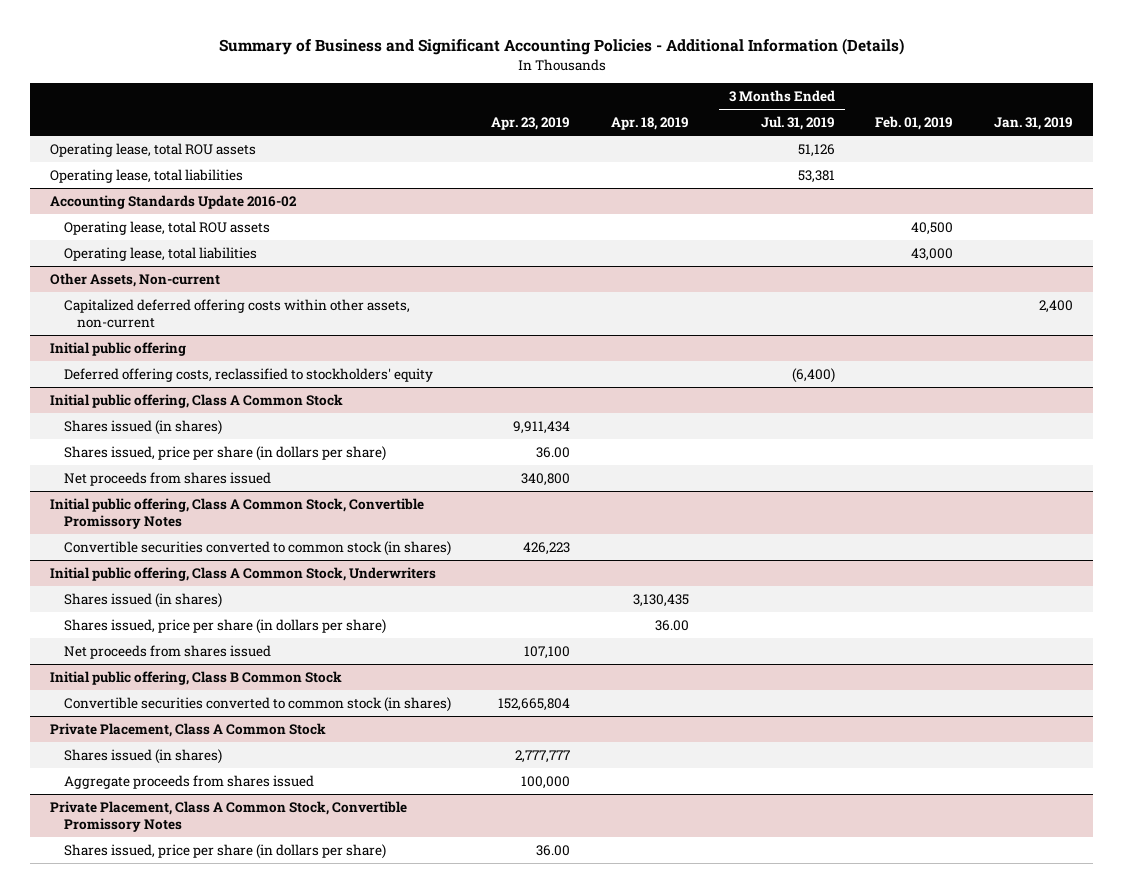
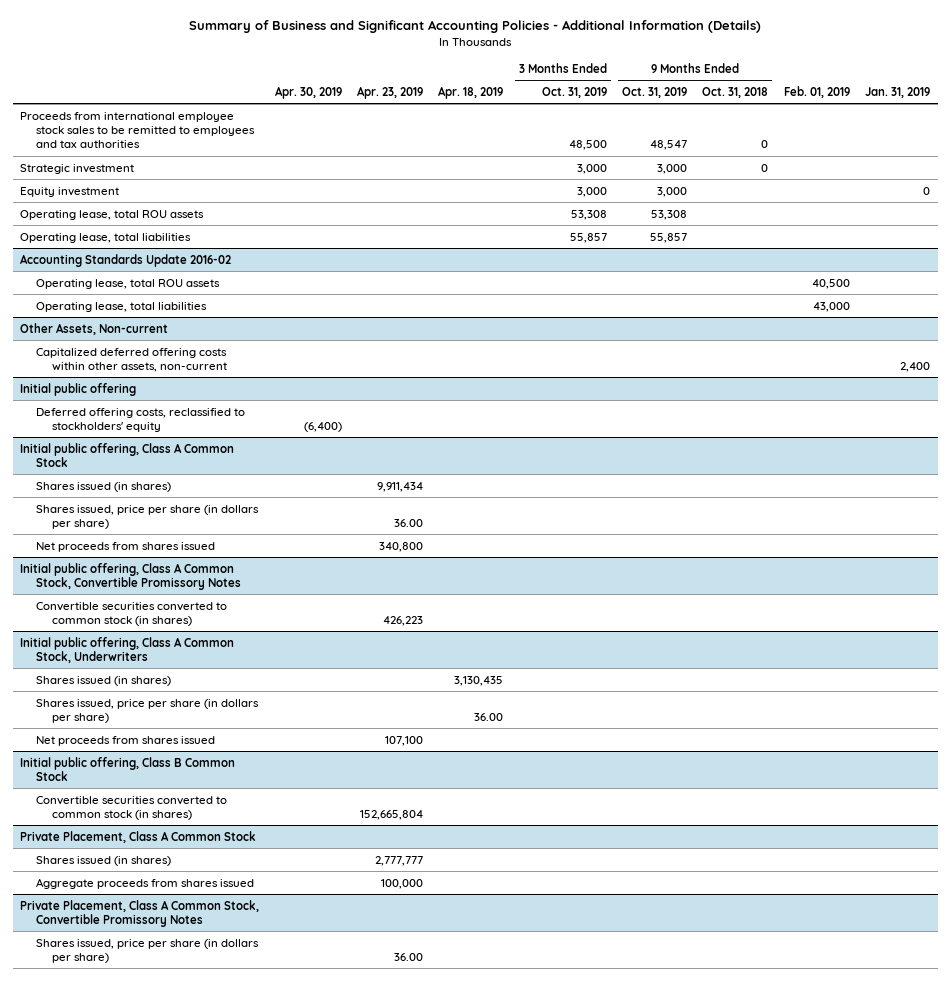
- | Apr. 23, 2019 | Apr. 18, 2019 | 3 Months Ended Jul. 31, 2019 | Feb. 01, 2019 | Jan. 31, 2019
+ | Apr. 30, 2019 | Apr. 23, 2019 | Apr. 18, 2019 | 3 Months Ended Oct. 31, 2019 | 9 Months Ended Oct. 31, 2019 | 9 Months Ended Oct. 31, 2018 | Feb. 01, 2019 | Jan. 31, 2019
+ Proceeds from international employee stock sales to be remitted to employees and tax authorities | | | | 48,500 | 48,547 | 0 | |
+ Strategic investment | | | | 3,000 | 3,000 | 0 | |
+ Equity investment | | | | 3,000 | 3,000 | | | 0

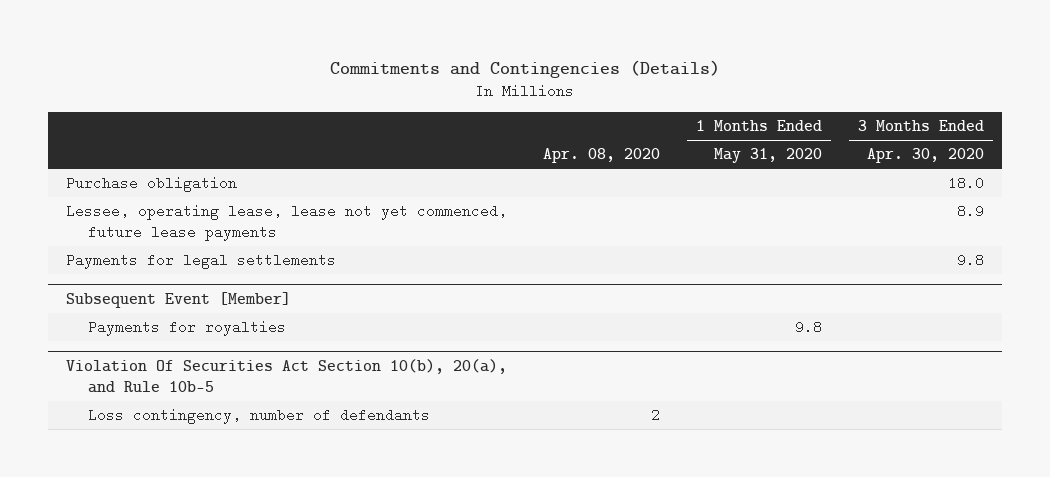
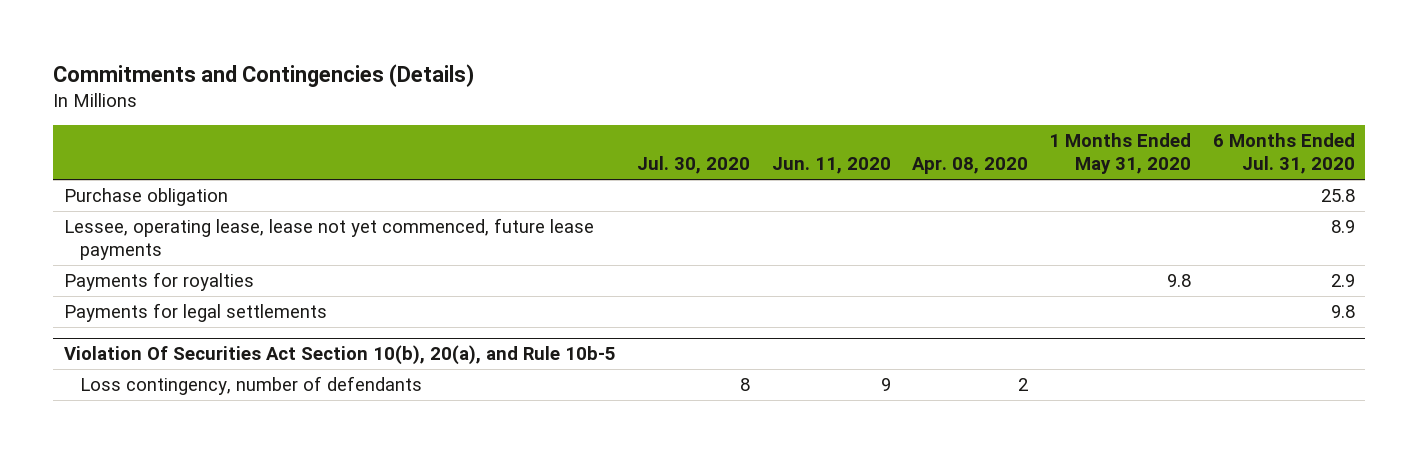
- | Apr. 08, 2020 | 1 Months Ended May 31, 2020 | 3 Months Ended Apr. 30, 2020
+ | Jul. 30, 2020 | Jun. 11, 2020 | Apr. 08, 2020 | 1 Months Ended May 31, 2020 | 6 Months Ended Jul. 31, 2020
+ Payments for royalties | | | | 9.8 | 2.9
- Subsequent Event [Member]
- Payments for royalties | | 9.8 |

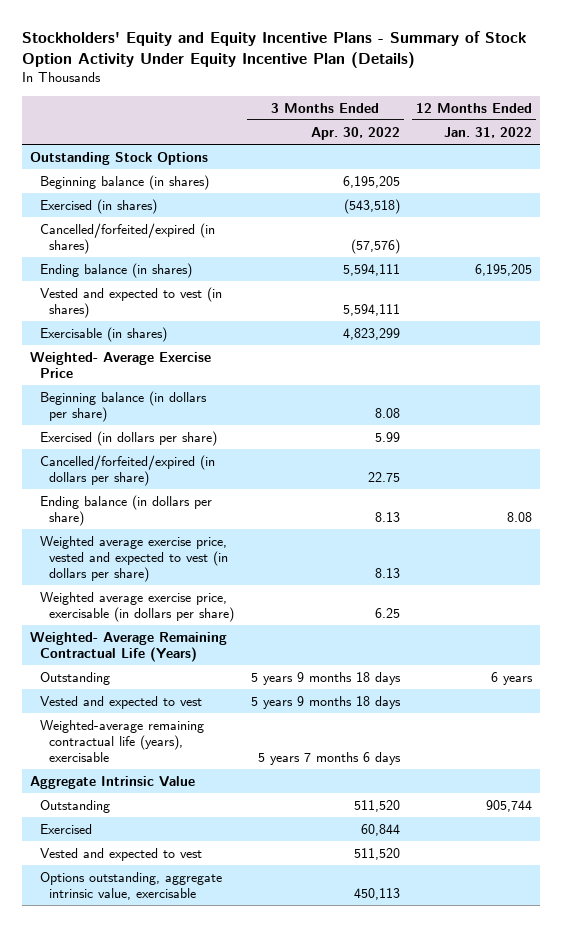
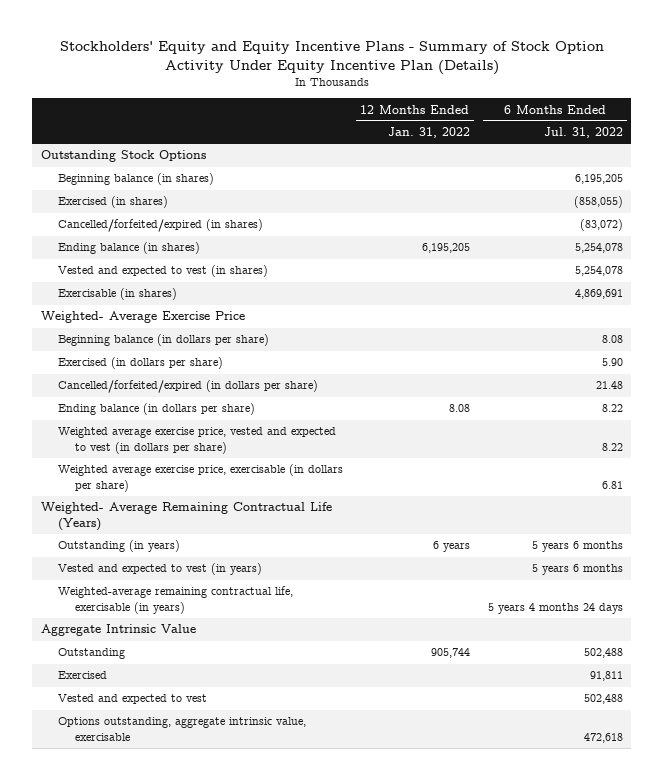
- | 3 Months Ended Apr. 30, 2022 | 12 Months Ended Jan. 31, 2022
+ | 12 Months Ended Jan. 31, 2022 | 6 Months Ended Jul. 31, 2022
- Outstanding | 5 years 9 months 18 days | 6 years
- Vested and expected to vest | 5 years 9 months 18 days |
- Weighted-average remaining contractual life (years), exercisable | 5 years 7 months 6 days |
+ Outstanding (in years) | 6 years | 5 years 6 months
+ Vested and expected to vest (in years) | | 5 years 6 months
+ Weighted-average remaining contractual life, exercisable (in years) | | 5 years 4 months 24 days

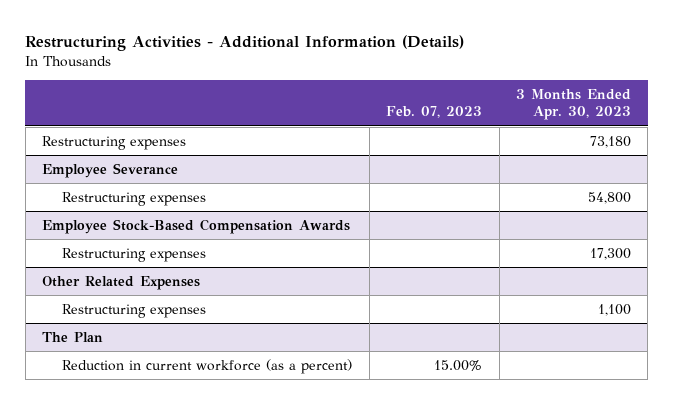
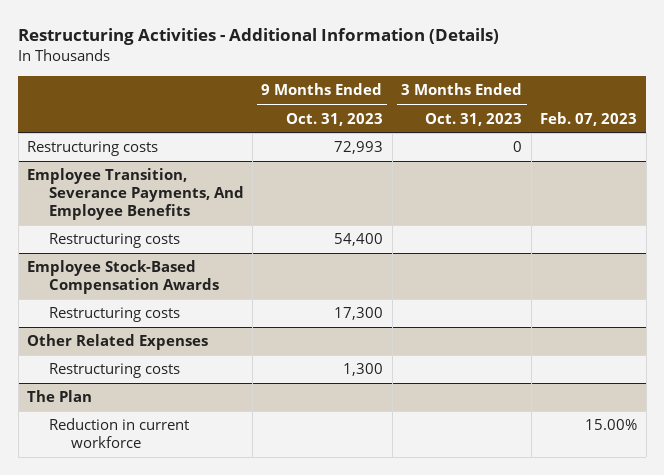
- | Feb. 07, 2023 | 3 Months Ended Apr. 30, 2023
+ | 9 Months Ended Oct. 31, 2023 | 3 Months Ended Oct. 31, 2023 | Feb. 07, 2023
- Restructuring expenses | | 73,180
- Employee Severance
- Restructuring expenses | | 54,800
+ Restructuring costs | 72,993 | 0 |
+ Employee Transition, Severance Payments, And Employee Benefits
+ Restructuring costs | 54,400 | |
@ Employee Stock-Based Compensation Awards
- Restructuring expenses | | 17,300
+ Restructuring costs | 17,300 | |
@ Other Related Expenses
- Restructuring expenses | | 1,100
+ Restructuring costs | 1,300 | |
@ The Plan
- Reduction in current workforce (as a percent) | 15.00% |
+ Reduction in current workforce | | | 15.00%

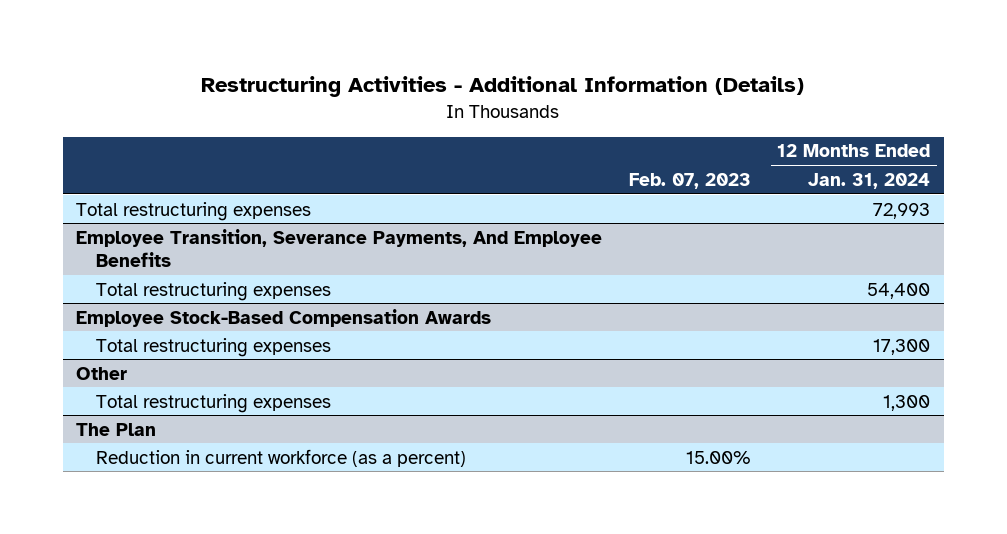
- | 9 Months Ended Oct. 31, 2023 | 3 Months Ended Oct. 31, 2023 | Feb. 07, 2023
+ | Feb. 07, 2023 | 12 Months Ended Jan. 31, 2024
- Restructuring costs | 72,993 | 0 |
+ Total restructuring expenses | | 72,993
@ Employee Transition, Severance Payments, And Employee Benefits
- Restructuring costs | 54,400 | |
+ Total restructuring expenses | | 54,400
@ Employee Stock-Based Compensation Awards
- Restructuring costs | 17,300 | |
- Other Related Expenses
- Restructuring costs | 1,300 | |
@ Employee Stock-Based Compensation Awards
+ Total restructuring expenses | | 17,300
+ Other
+ Total restructuring expenses | | 1,300
@ The Plan
- Reduction in current workforce | | | 15.00%
+ Reduction in current workforce (as a percent) | 15.00% |

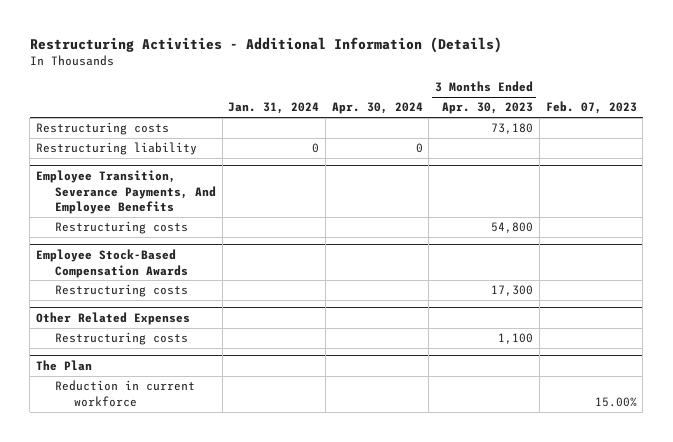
- | Feb. 07, 2023 | 12 Months Ended Jan. 31, 2024
+ | Jan. 31, 2024 | Apr. 30, 2024 | 3 Months Ended Apr. 30, 2023 | Feb. 07, 2023
- Total restructuring expenses | | 72,993
+ Restructuring costs | | | 73,180 |
+ Restructuring liability | 0 | 0 | |
@ Employee Transition, Severance Payments, And Employee Benefits
- Total restructuring expenses | | 54,400
+ Restructuring costs | | | 54,800 |
@ Employee Stock-Based Compensation Awards
- Total restructuring expenses | | 17,300
- Other
- Total restructuring expenses | | 1,300
@ Employee Stock-Based Compensation Awards
+ Restructuring costs | | | 17,300 |
+ Other Related Expenses
+ Restructuring costs | | | 1,100 |
@ The Plan
- Reduction in current workforce (as a percent) | 15.00% |
+ Reduction in current workforce | | | | 15.00%

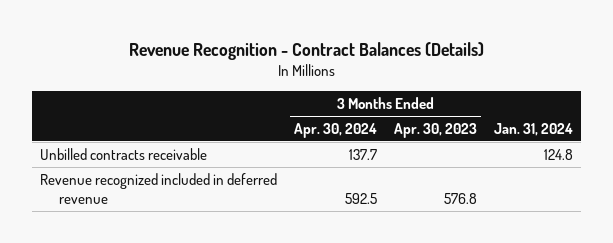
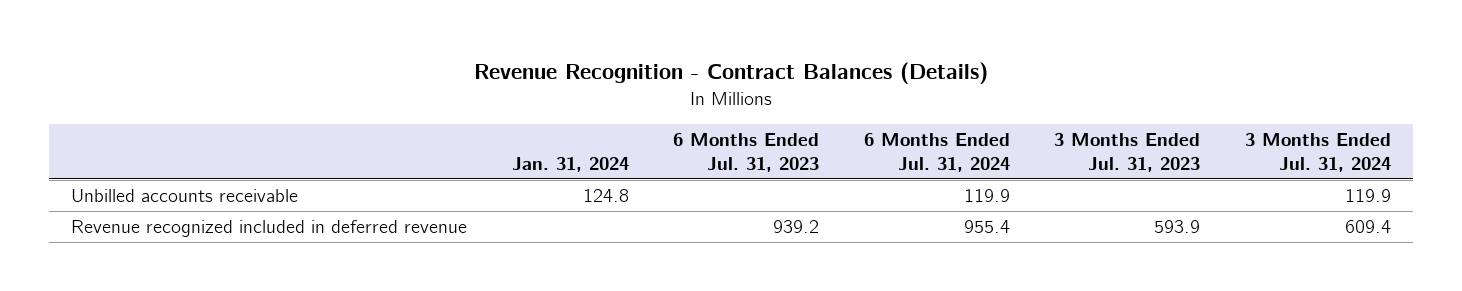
- | 3 Months Ended Apr. 30, 2024 | 3 Months Ended Apr. 30, 2023 | Jan. 31, 2024
+ | Jan. 31, 2024 | 6 Months Ended Jul. 31, 2023 | 6 Months Ended Jul. 31, 2024 | 3 Months Ended Jul. 31, 2023 | 3 Months Ended Jul. 31, 2024
- Unbilled contracts receivable | 137.7 | | 124.8
+ Unbilled accounts receivable | 124.8 | | 119.9 | | 119.9

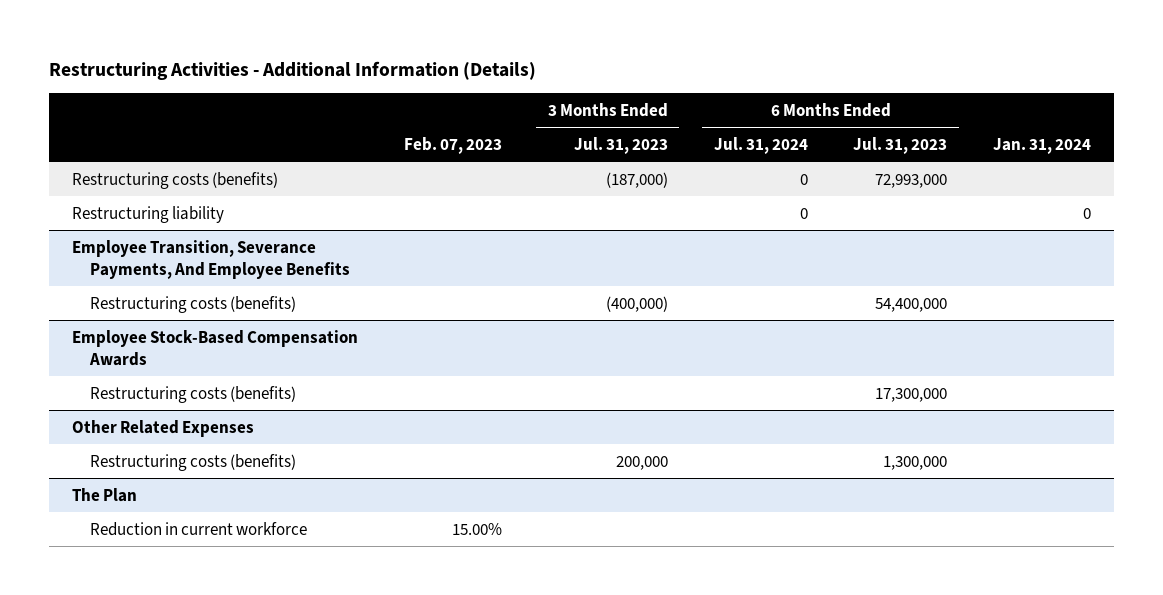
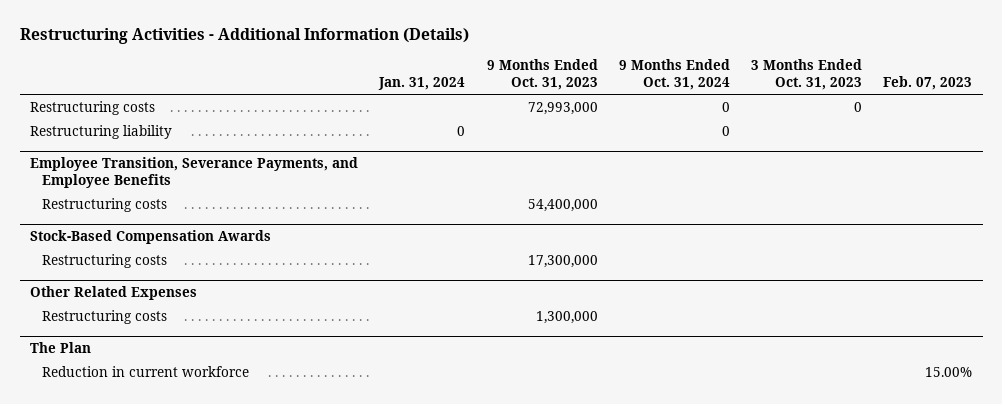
- | Feb. 07, 2023 | 3 Months Ended Jul. 31, 2023 | 6 Months Ended Jul. 31, 2024 | 6 Months Ended Jul. 31, 2023 | Jan. 31, 2024
+ | Jan. 31, 2024 | 9 Months Ended Oct. 31, 2023 | 9 Months Ended Oct. 31, 2024 | 3 Months Ended Oct. 31, 2023 | Feb. 07, 2023
- Restructuring costs (benefits) | | (187,000) | 0 | 72,993,000 |
+ Restructuring costs | | 72,993,000 | 0 | 0 |
- Employee Transition, Severance Payments, And Employee Benefits
- Restructuring costs (benefits) | | (400,000) | | 54,400,000 |
- Employee Stock-Based Compensation Awards
- Restructuring costs (benefits) | | | | 17,300,000 |
+ Employee Transition, Severance Payments, and Employee Benefits
+ Restructuring costs | | 54,400,000 | | |
+ Stock-Based Compensation Awards
+ Restructuring costs | | 17,300,000 | | |
@ Other Related Expenses
- Restructuring costs (benefits) | | 200,000 | | 1,300,000 |
+ Restructuring costs | | 1,300,000 | | |

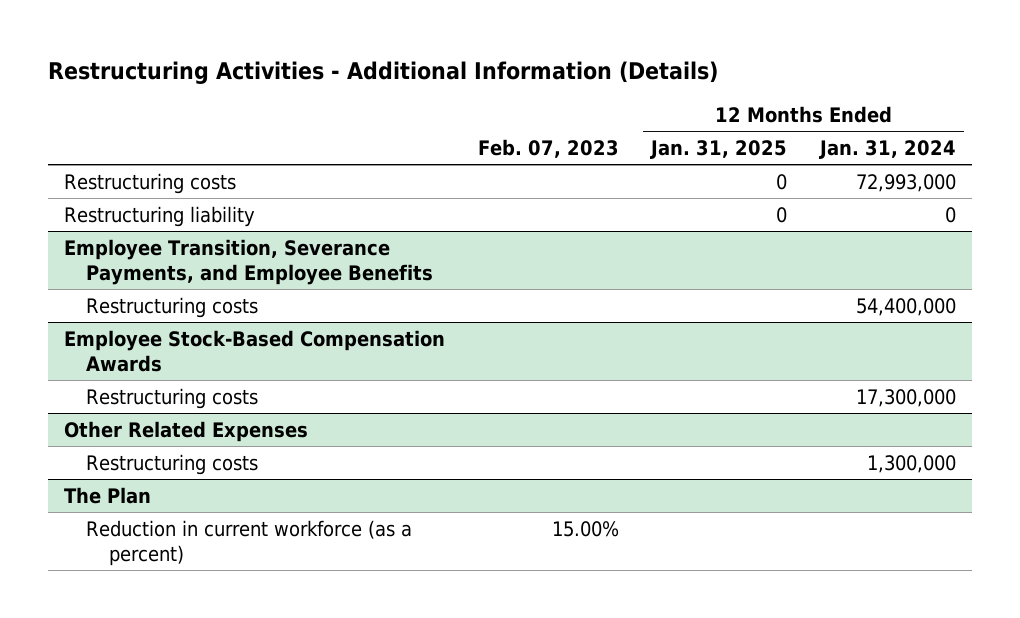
- | Jan. 31, 2024 | 9 Months Ended Oct. 31, 2023 | 9 Months Ended Oct. 31, 2024 | 3 Months Ended Oct. 31, 2023 | Feb. 07, 2023
+ | Feb. 07, 2023 | 12 Months Ended Jan. 31, 2025 | 12 Months Ended Jan. 31, 2024
- Stock-Based Compensation Awards
+ Employee Stock-Based Compensation Awards
@ The Plan
- Reduction in current workforce | | | | | 15.00%
+ Reduction in current workforce (as a percent) | 15.00% | |

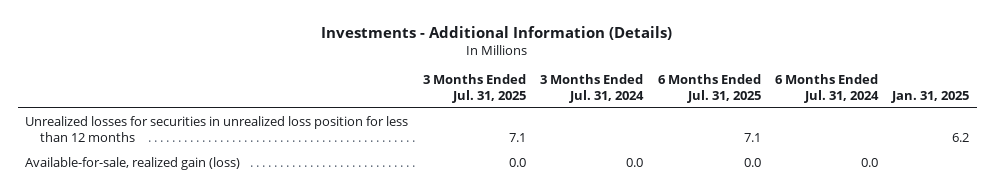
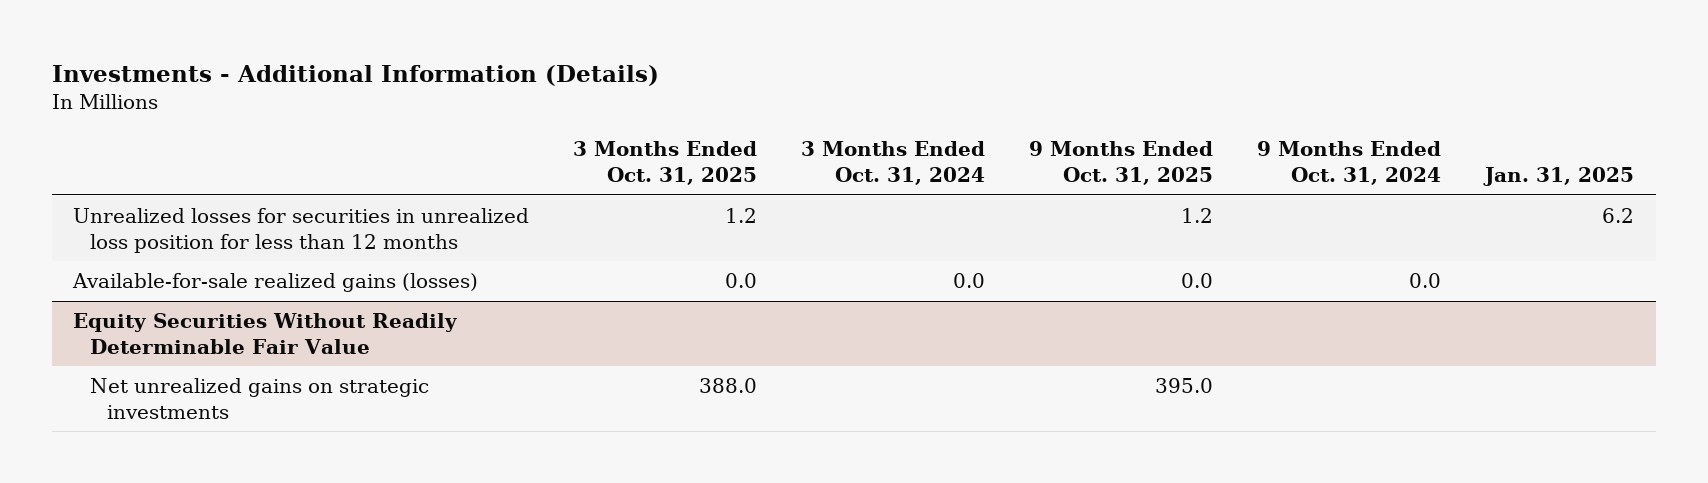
- | 3 Months Ended Jul. 31, 2025 | 3 Months Ended Jul. 31, 2024 | 6 Months Ended Jul. 31, 2025 | 6 Months Ended Jul. 31, 2024 | Jan. 31, 2025
+ | 3 Months Ended Oct. 31, 2025 | 3 Months Ended Oct. 31, 2024 | 9 Months Ended Oct. 31, 2025 | 9 Months Ended Oct. 31, 2024 | Jan. 31, 2025
- Available-for-sale, realized gain (loss) | 0.0 | 0.0 | 0.0 | 0.0 |
+ Available-for-sale realized gains (losses) | 0.0 | 0.0 | 0.0 | 0.0 |
+ Equity Securities Without Readily Determinable Fair Value
+ Net unrealized gains on strategic investments | 388.0 | | 395.0 | |

